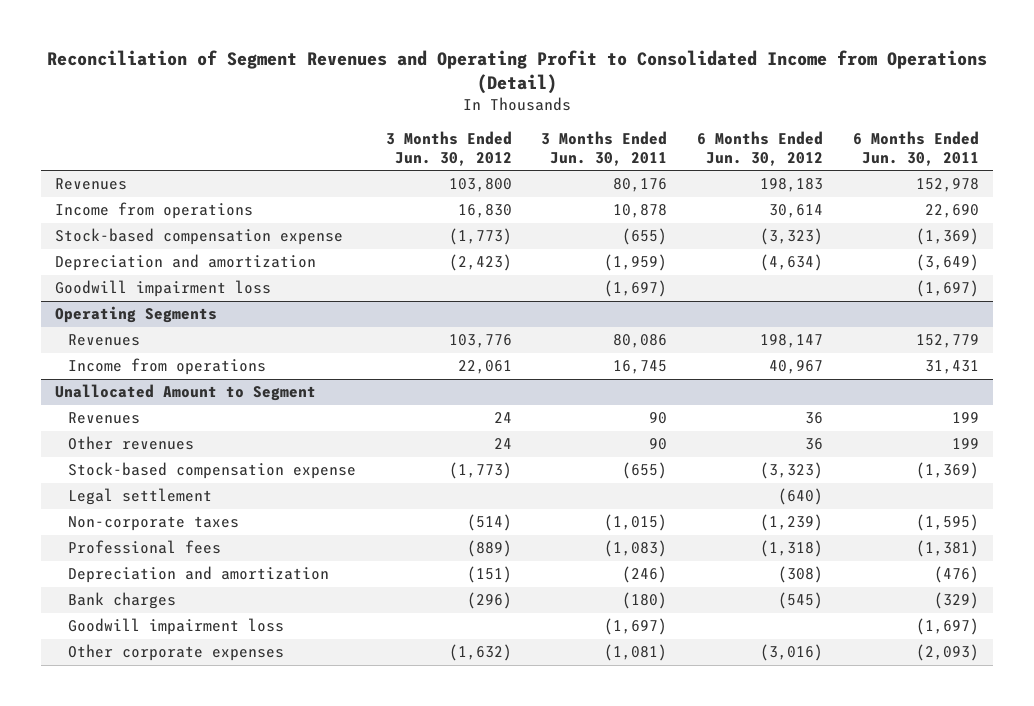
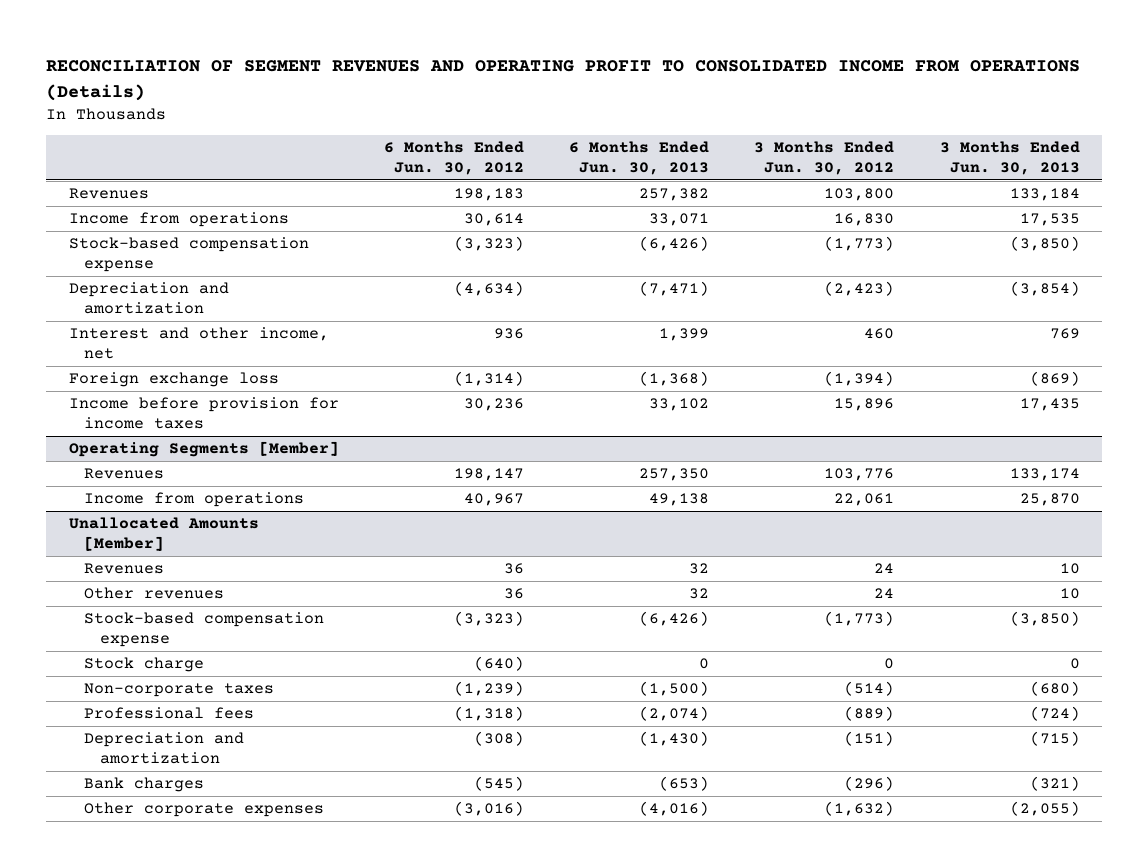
- Reconciliation of Segment Revenues and Operating Profit to Consolidated Income from Operations (Detail)
+ RECONCILIATION OF SEGMENT REVENUES AND OPERATING PROFIT TO CONSOLIDATED INCOME FROM OPERATIONS (Details)
- | 3 Months Ended Jun. 30, 2012 | 3 Months Ended Jun. 30, 2011 | 6 Months Ended Jun. 30, 2012 | 6 Months Ended Jun. 30, 2011
+ | 6 Months Ended Jun. 30, 2012 | 6 Months Ended Jun. 30, 2013 | 3 Months Ended Jun. 30, 2012 | 3 Months Ended Jun. 30, 2013
- Goodwill impairment loss | | (1,697) | | (1,697)
- Operating Segments
+ Interest and other income, net | 936 | 1,399 | 460 | 769
+ Foreign exchange loss | (1,314) | (1,368) | (1,394) | (869)
+ Income before provision for income taxes | 30,236 | 33,102 | 15,896 | 17,435
+ Operating Segments [Member]
- Unallocated Amount to Segment
+ Unallocated Amounts [Member]
- Legal settlement | | | (640) |
+ Stock charge | (640) | 0 | 0 | 0
- Goodwill impairment loss | | (1,697) | | (1,697)

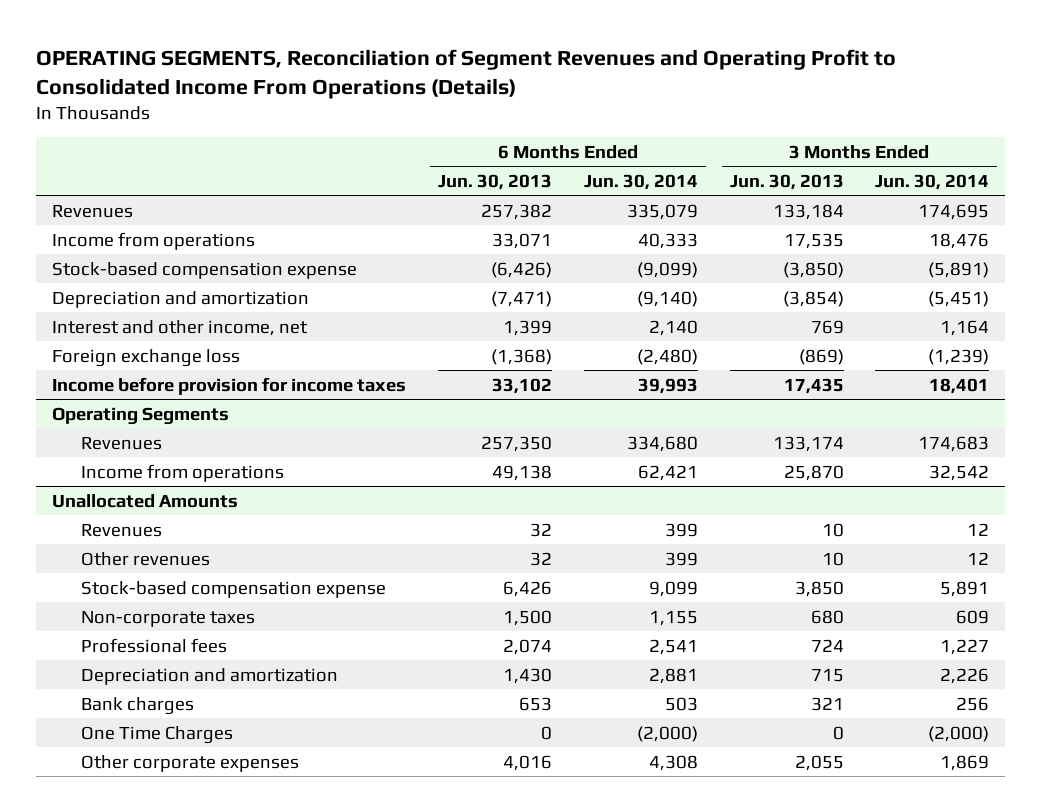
- RECONCILIATION OF SEGMENT REVENUES AND OPERATING PROFIT TO CONSOLIDATED INCOME FROM OPERATIONS (Details)
+ OPERATING SEGMENTS, Reconciliation of Segment Revenues and Operating Profit to Consolidated Income From Operations (Details)
- | 6 Months Ended Jun. 30, 2012 | 6 Months Ended Jun. 30, 2013 | 3 Months Ended Jun. 30, 2012 | 3 Months Ended Jun. 30, 2013
+ | 6 Months Ended Jun. 30, 2013 | 6 Months Ended Jun. 30, 2014 | 3 Months Ended Jun. 30, 2013 | 3 Months Ended Jun. 30, 2014
- Operating Segments [Member]
+ Operating Segments
- Unallocated Amounts [Member]
+ Unallocated Amounts
- Stock-based compensation expense | (3,323) | (6,426) | (1,773) | (3,850)
- Stock charge | (640) | 0 | 0 | 0
- Non-corporate taxes | (1,239) | (1,500) | (514) | (680)
- Professional fees | (1,318) | (2,074) | (889) | (724)
- Depreciation and amortization | (308) | (1,430) | (151) | (715)
- Bank charges | (545) | (653) | (296) | (321)
- Other corporate expenses | (3,016) | (4,016) | (1,632) | (2,055)
+ Stock-based compensation expense | 6,426 | 9,099 | 3,850 | 5,891
+ Non-corporate taxes | 1,500 | 1,155 | 680 | 609
+ Professional fees | 2,074 | 2,541 | 724 | 1,227
+ Depreciation and amortization | 1,430 | 2,881 | 715 | 2,226
+ Bank charges | 653 | 503 | 321 | 256
+ One Time Charges | 0 | (2,000) | 0 | (2,000)
+ Other corporate expenses | 4,016 | 4,308 | 2,055 | 1,869

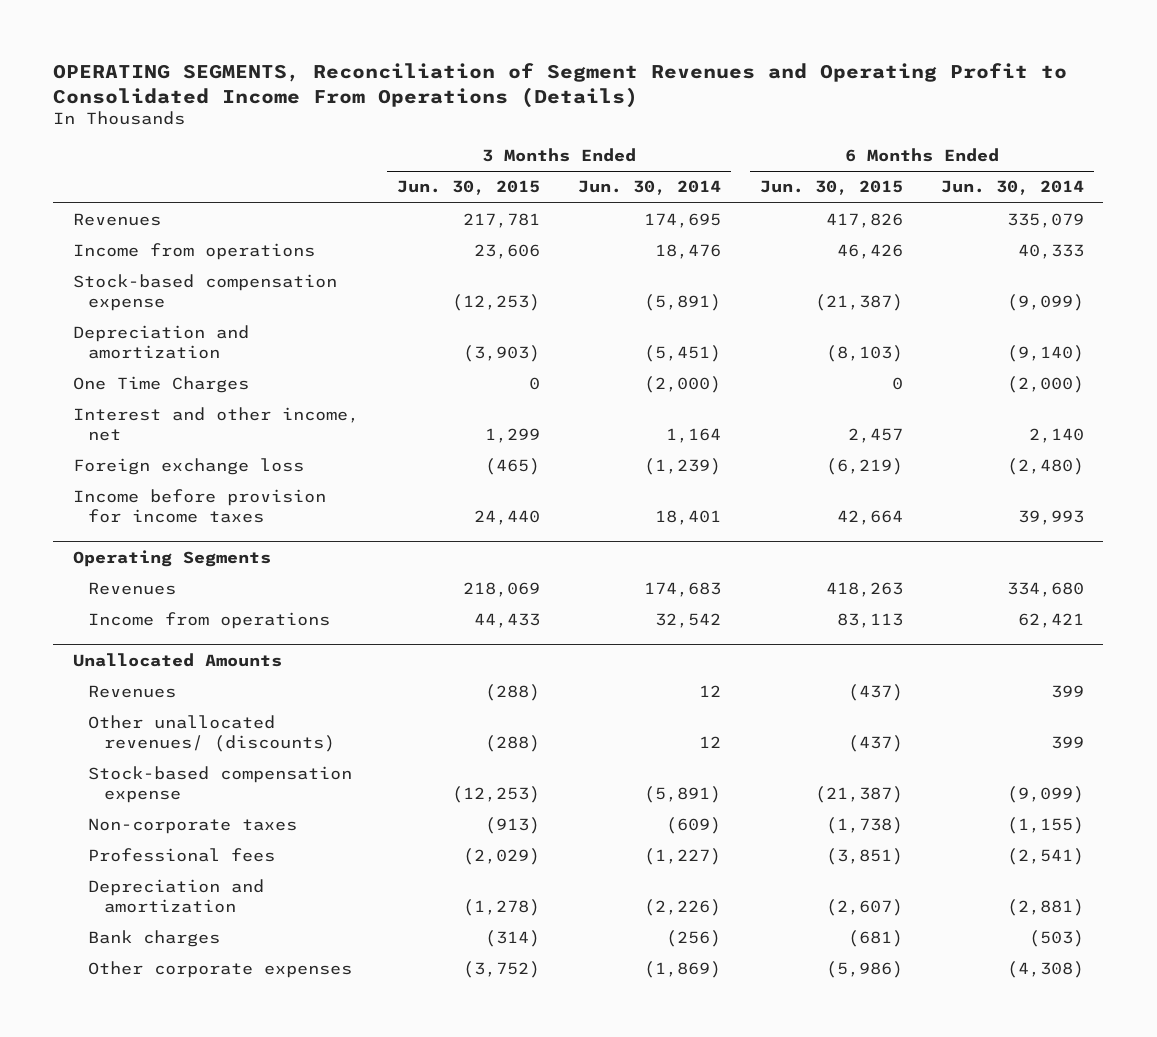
- | 6 Months Ended Jun. 30, 2013 | 6 Months Ended Jun. 30, 2014 | 3 Months Ended Jun. 30, 2013 | 3 Months Ended Jun. 30, 2014
+ | 3 Months Ended Jun. 30, 2015 | 3 Months Ended Jun. 30, 2014 | 6 Months Ended Jun. 30, 2015 | 6 Months Ended Jun. 30, 2014
+ One Time Charges | 0 | (2,000) | 0 | (2,000)
@ Unallocated Amounts
- Other revenues | 32 | 399 | 10 | 12
- Stock-based compensation expense | 6,426 | 9,099 | 3,850 | 5,891
- Non-corporate taxes | 1,500 | 1,155 | 680 | 609
- Professional fees | 2,074 | 2,541 | 724 | 1,227
- Depreciation and amortization | 1,430 | 2,881 | 715 | 2,226
- Bank charges | 653 | 503 | 321 | 256
- One Time Charges | 0 | (2,000) | 0 | (2,000)
- Other corporate expenses | 4,016 | 4,308 | 2,055 | 1,869
+ Other unallocated revenues/ (discounts) | (288) | 12 | (437) | 399
+ Stock-based compensation expense | (12,253) | (5,891) | (21,387) | (9,099)
+ Non-corporate taxes | (913) | (609) | (1,738) | (1,155)
+ Professional fees | (2,029) | (1,227) | (3,851) | (2,541)
+ Depreciation and amortization | (1,278) | (2,226) | (2,607) | (2,881)
+ Bank charges | (314) | (256) | (681) | (503)
+ Other corporate expenses | (3,752) | (1,869) | (5,986) | (4,308)

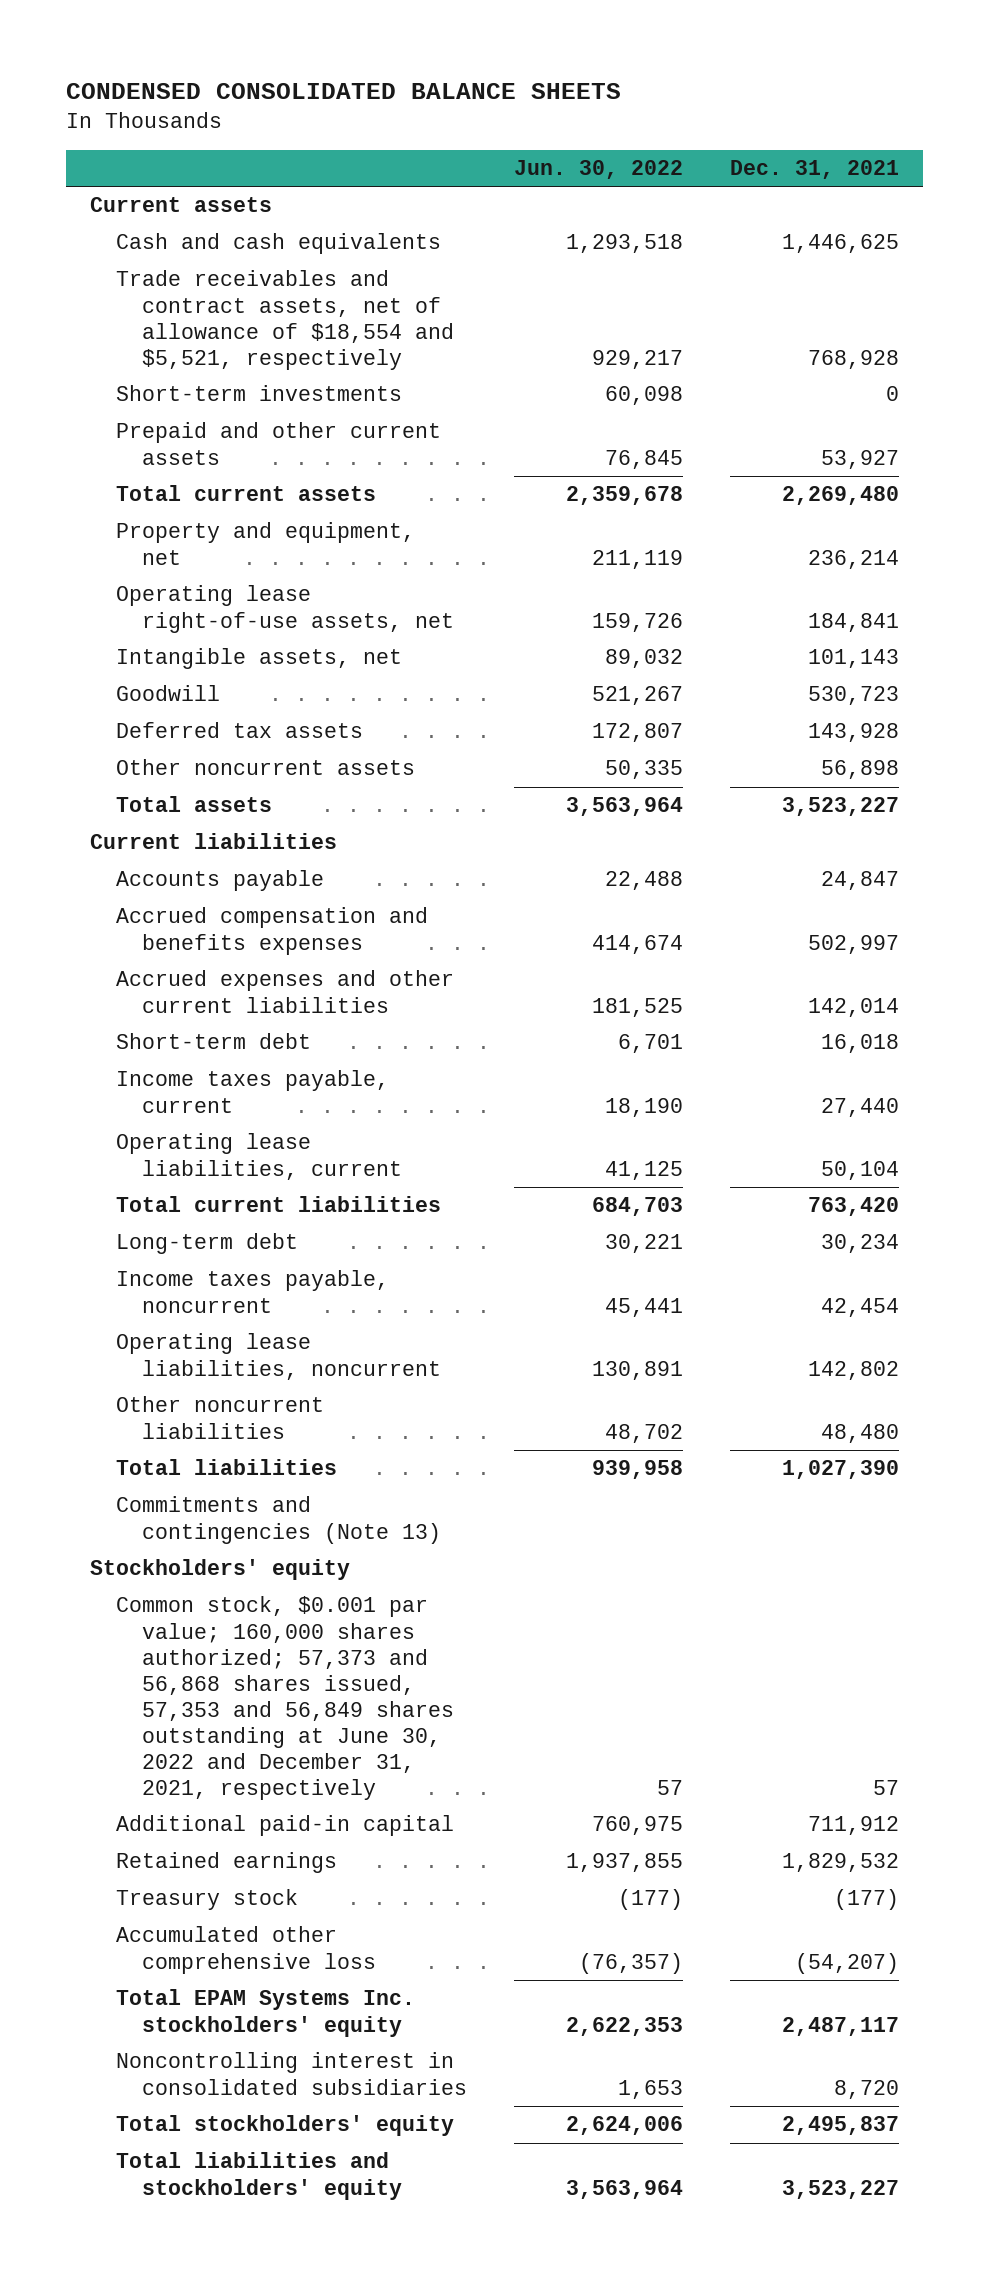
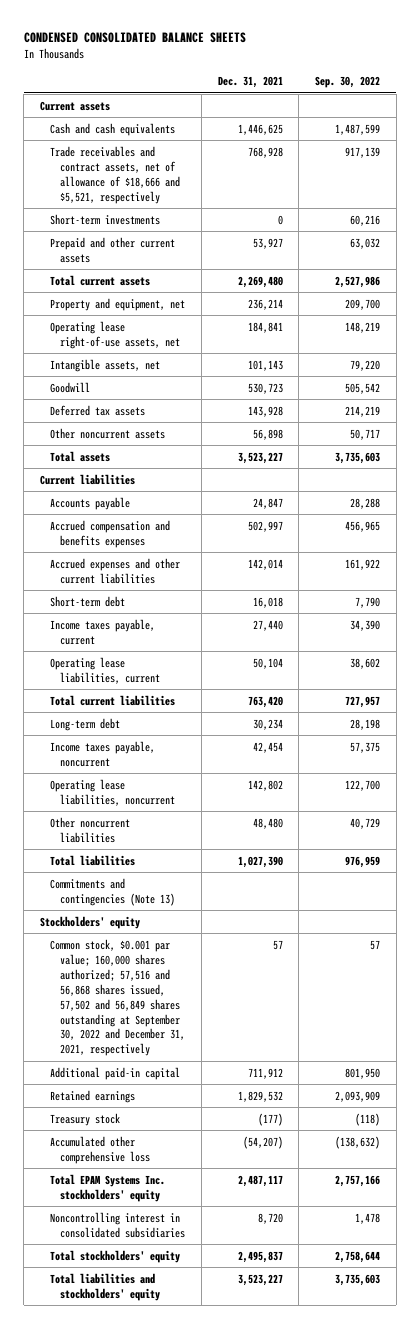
- | Jun. 30, 2022 | Dec. 31, 2021
+ | Dec. 31, 2021 | Sep. 30, 2022
- Trade receivables and contract assets, net of allowance of $18,554 and $5,521, respectively | 929,217 | 768,928
+ Trade receivables and contract assets, net of allowance of $18,666 and $5,521, respectively | 768,928 | 917,139
- Common stock, $0.001 par value; 160,000 shares authorized; 57,373 and 56,868 shares issued, 57,353 and 56,849 shares outstanding at June 30, 2022 and December 31, 2021, respectively | 57 | 57
+ Common stock, $0.001 par value; 160,000 shares authorized; 57,516 and 56,868 shares issued, 57,502 and 56,849 shares outstanding at September 30, 2022 and December 31, 2021, respectively | 57 | 57

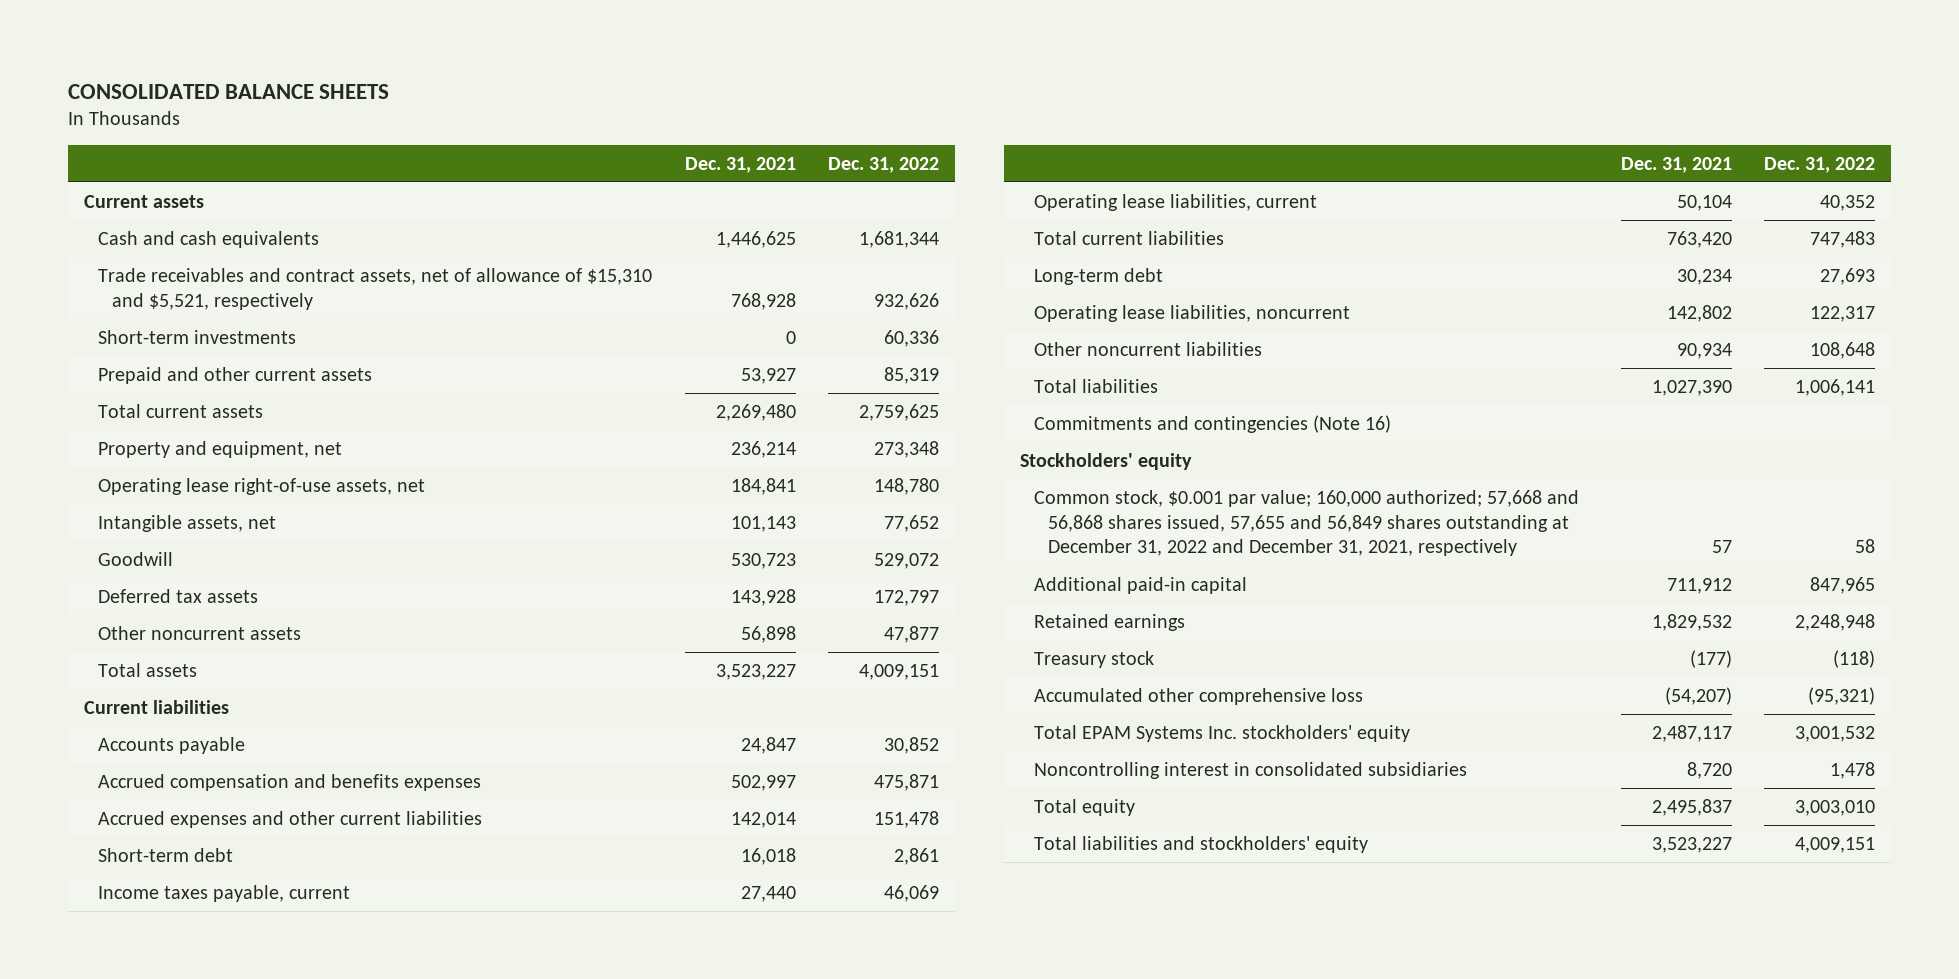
- CONDENSED CONSOLIDATED BALANCE SHEETS
+ CONSOLIDATED BALANCE SHEETS
- | Dec. 31, 2021 | Sep. 30, 2022
+ | Dec. 31, 2021 | Dec. 31, 2022
- Trade receivables and contract assets, net of allowance of $18,666 and $5,521, respectively | 768,928 | 917,139
+ Trade receivables and contract assets, net of allowance of $15,310 and $5,521, respectively | 768,928 | 932,626
- Income taxes payable, noncurrent | 42,454 | 57,375
- Other noncurrent liabilities | 48,480 | 40,729
+ Other noncurrent liabilities | 90,934 | 108,648
- Commitments and contingencies (Note 13)
+ Commitments and contingencies (Note 16)
- Common stock, $0.001 par value; 160,000 shares authorized; 57,516 and 56,868 shares issued, 57,502 and 56,849 shares outstanding at September 30, 2022 and December 31, 2021, respectively | 57 | 57
+ Common stock, $0.001 par value; 160,000 authorized; 57,668 and 56,868 shares issued, 57,655 and 56,849 shares outstanding at December 31, 2022 and December 31, 2021, respectively | 57 | 58
- Total stockholders' equity | 2,495,837 | 2,758,644
+ Total equity | 2,495,837 | 3,003,010

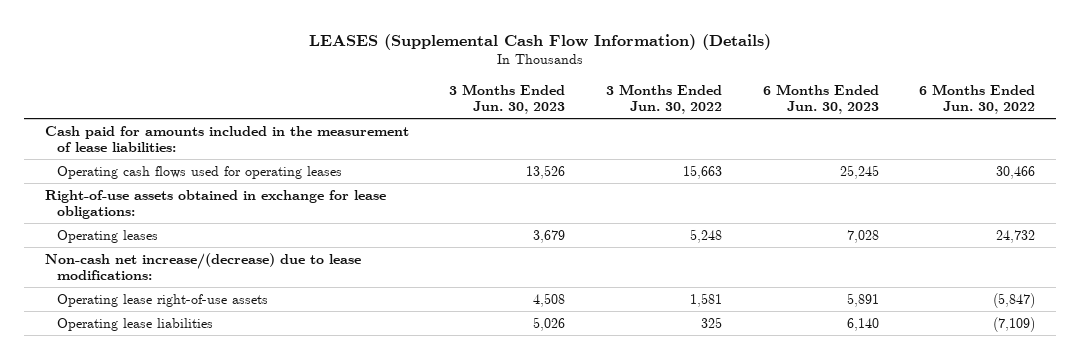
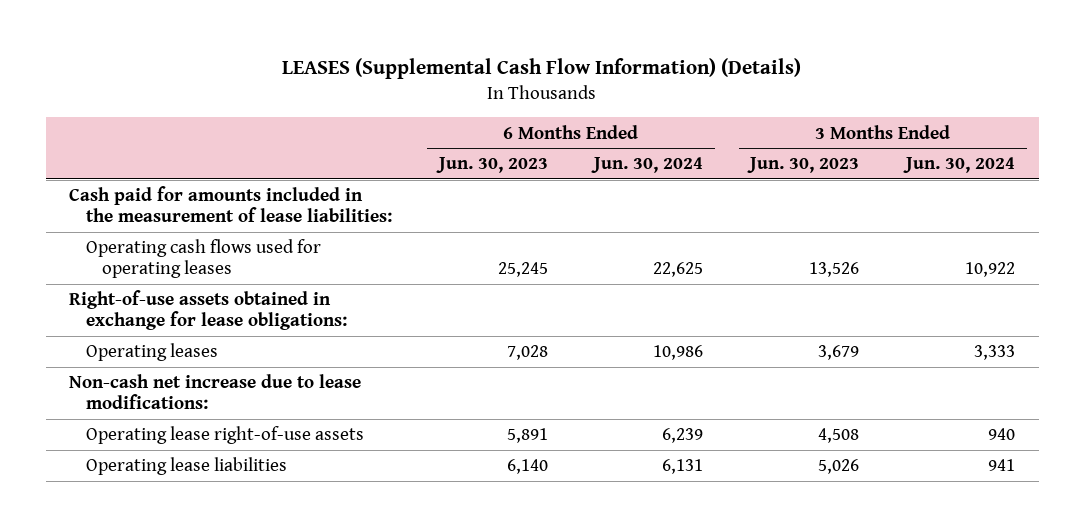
- | 3 Months Ended Jun. 30, 2023 | 3 Months Ended Jun. 30, 2022 | 6 Months Ended Jun. 30, 2023 | 6 Months Ended Jun. 30, 2022
+ | 6 Months Ended Jun. 30, 2023 | 6 Months Ended Jun. 30, 2024 | 3 Months Ended Jun. 30, 2023 | 3 Months Ended Jun. 30, 2024
- Non-cash net increase/(decrease) due to lease modifications:
+ Non-cash net increase due to lease modifications:

